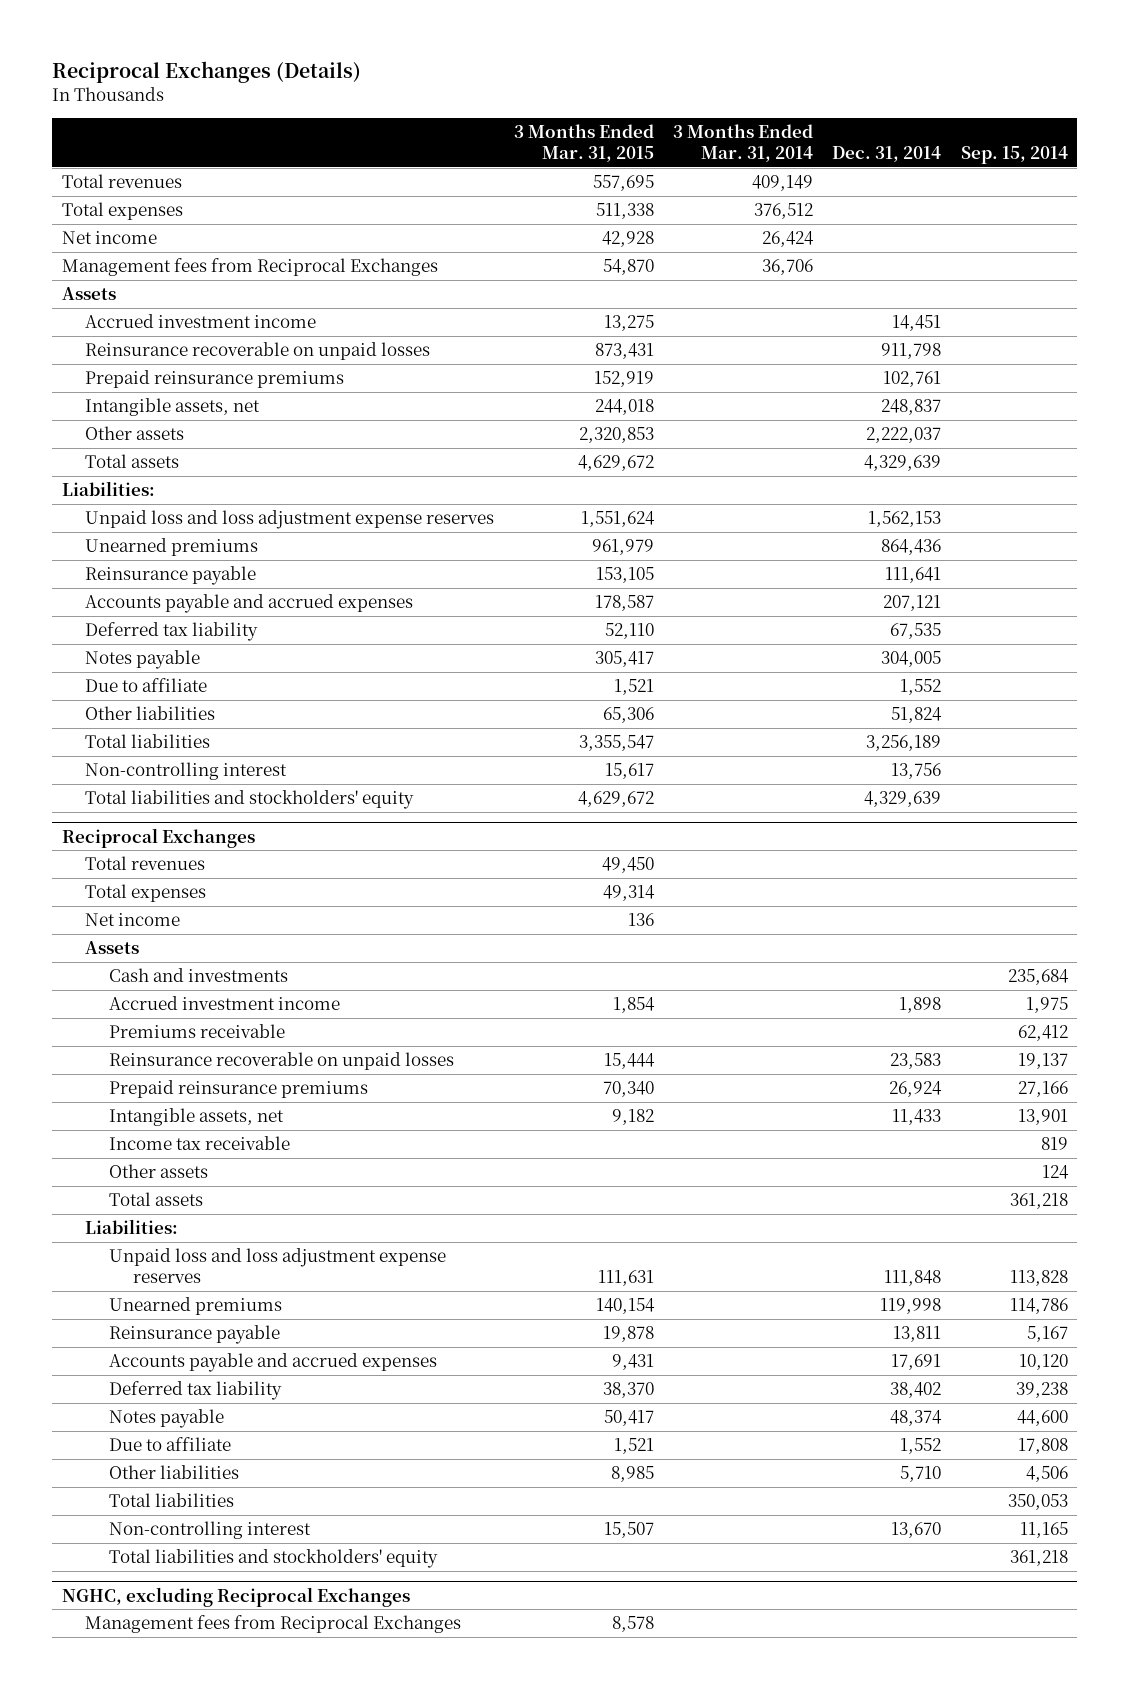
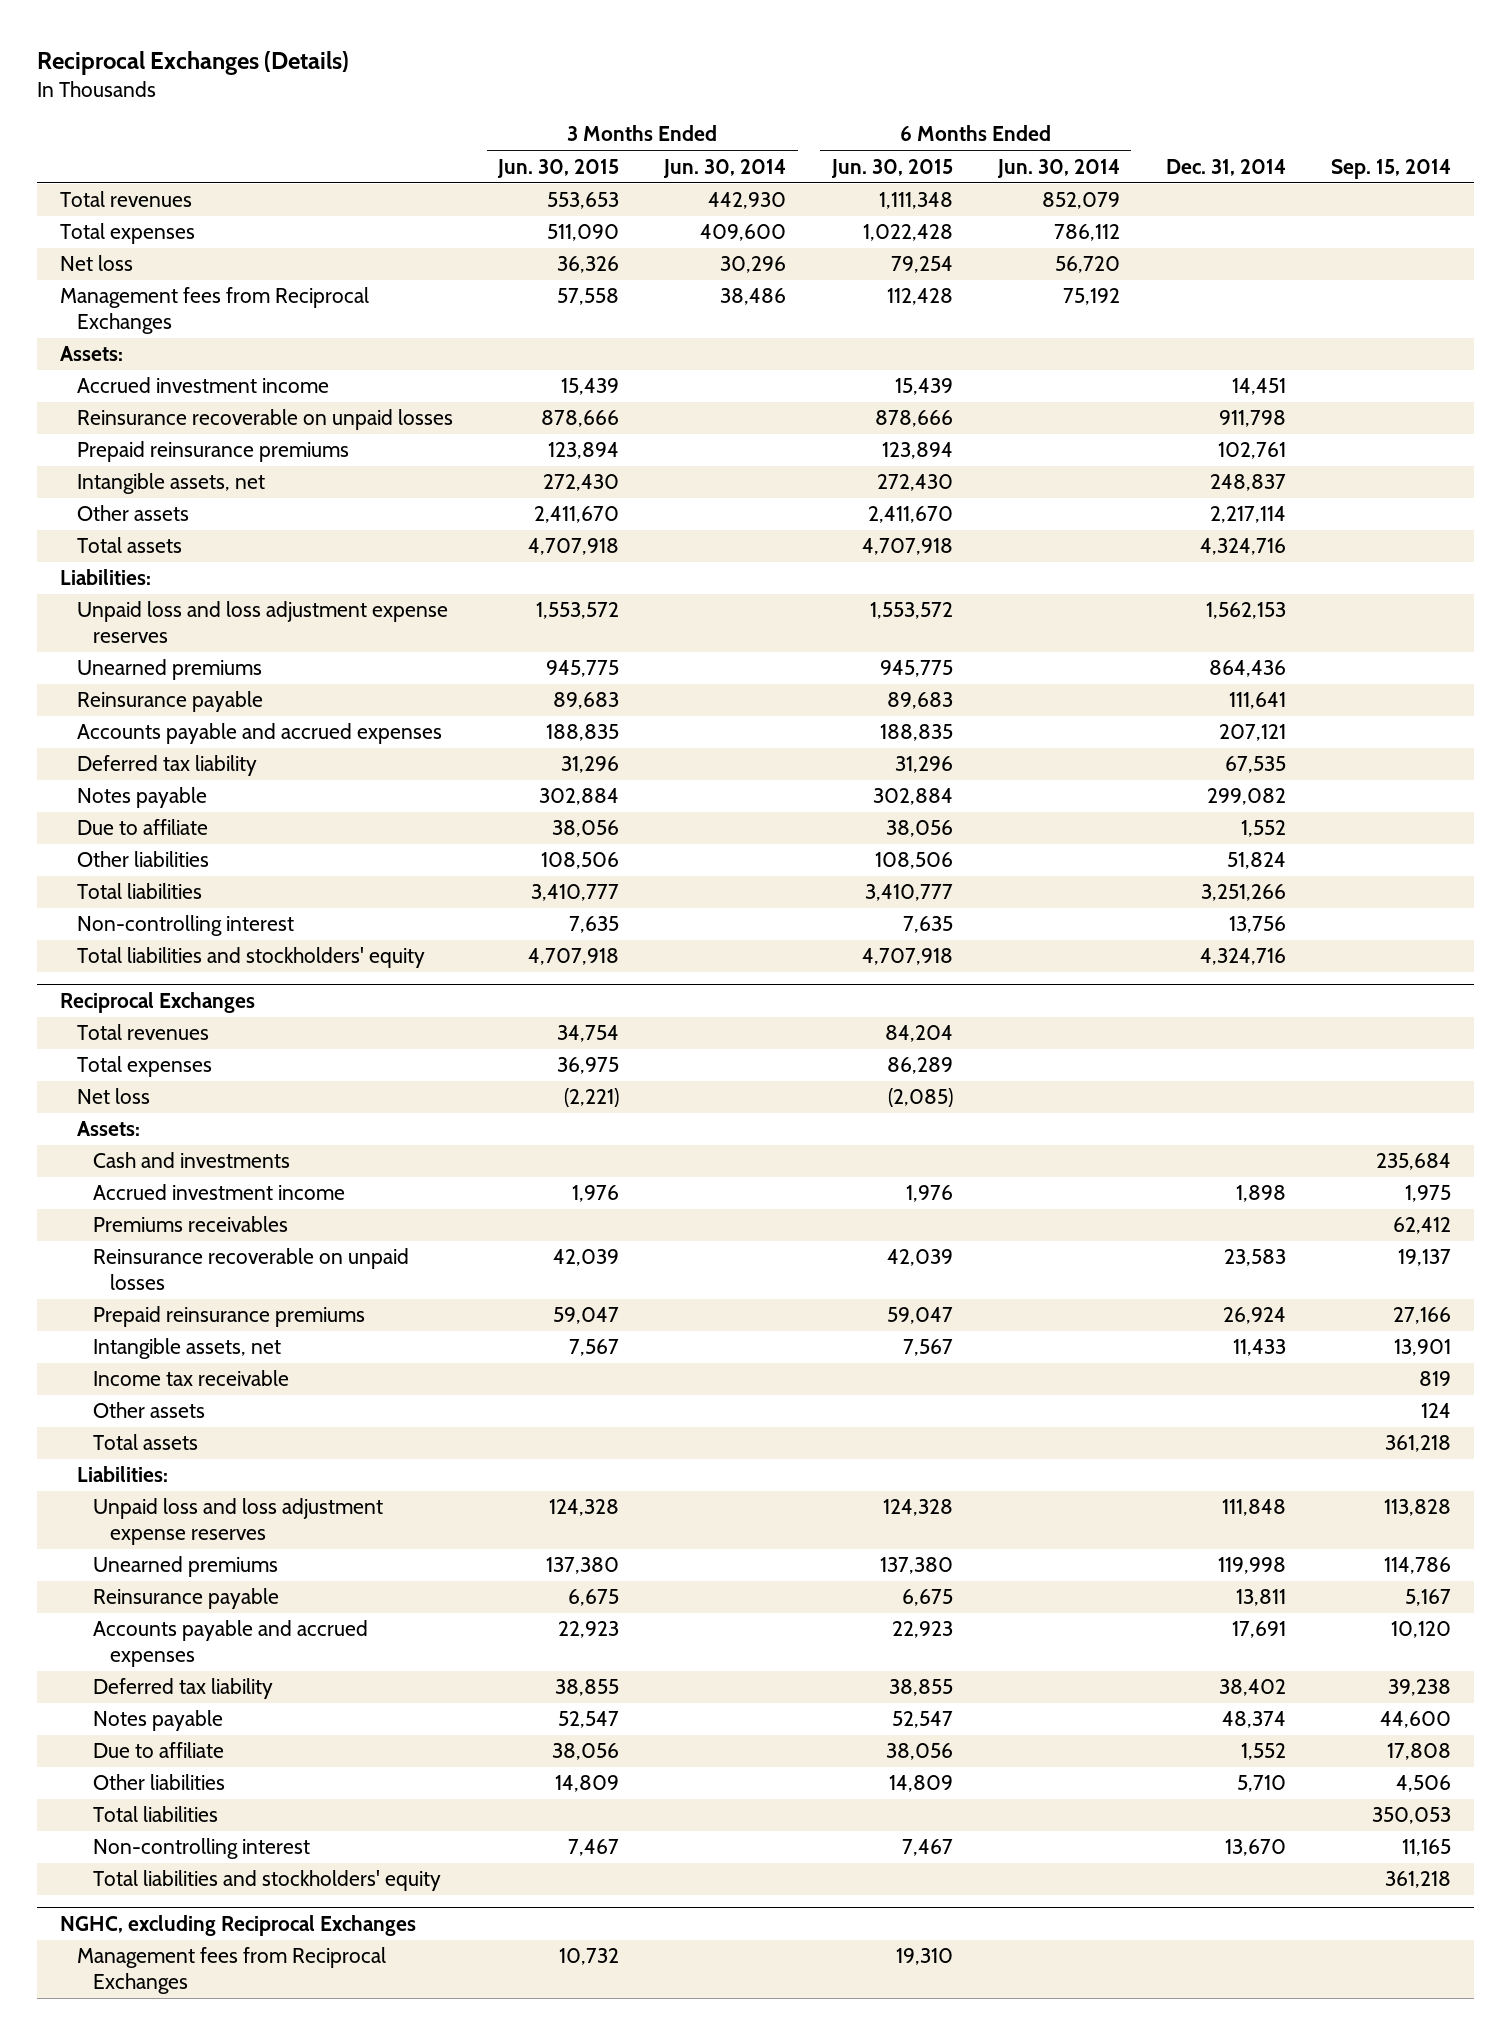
- | 3 Months Ended Mar. 31, 2015 | 3 Months Ended Mar. 31, 2014 | Dec. 31, 2014 | Sep. 15, 2014
+ | 3 Months Ended Jun. 30, 2015 | 3 Months Ended Jun. 30, 2014 | 6 Months Ended Jun. 30, 2015 | 6 Months Ended Jun. 30, 2014 | Dec. 31, 2014 | Sep. 15, 2014
- Net income | 42,928 | 26,424 | |
+ Net loss | 36,326 | 30,296 | 79,254 | 56,720 | |
- Assets
+ Assets:
- Other assets | 2,320,853 | | 2,222,037 |
- Total assets | 4,629,672 | | 4,329,639 |
+ Other assets | 2,411,670 | | 2,411,670 | | 2,217,114 |
+ Total assets | 4,707,918 | | 4,707,918 | | 4,324,716 |
- Notes payable | 305,417 | | 304,005 |
+ Notes payable | 302,884 | | 302,884 | | 299,082 |
- Total liabilities | 3,355,547 | | 3,256,189 |
+ Total liabilities | 3,410,777 | | 3,410,777 | | 3,251,266 |
- Total liabilities and stockholders' equity | 4,629,672 | | 4,329,639 |
+ Total liabilities and stockholders' equity | 4,707,918 | | 4,707,918 | | 4,324,716 |
@ Reciprocal Exchanges
- Net income | 136 | | |
- Assets
+ Net loss | (2,221) | | (2,085) | | |
+ Assets:
- Premiums receivable | | | | 62,412
+ Premiums receivables | | | | | | 62,412

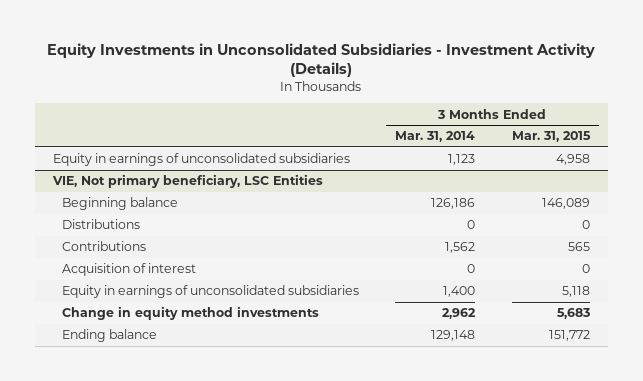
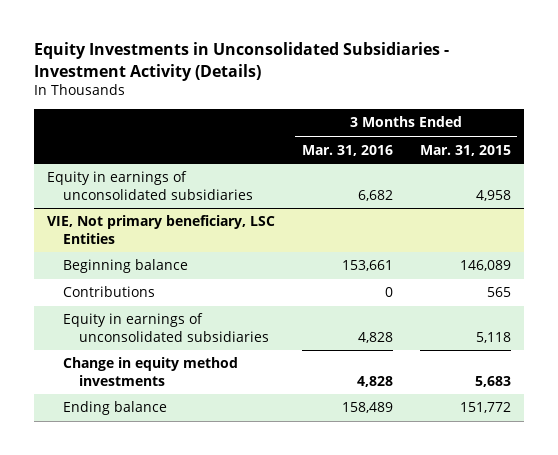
- | 3 Months Ended Mar. 31, 2014 | 3 Months Ended Mar. 31, 2015
+ | 3 Months Ended Mar. 31, 2016 | 3 Months Ended Mar. 31, 2015
@ VIE, Not primary beneficiary, LSC Entities
- Distributions | 0 | 0
- Acquisition of interest | 0 | 0

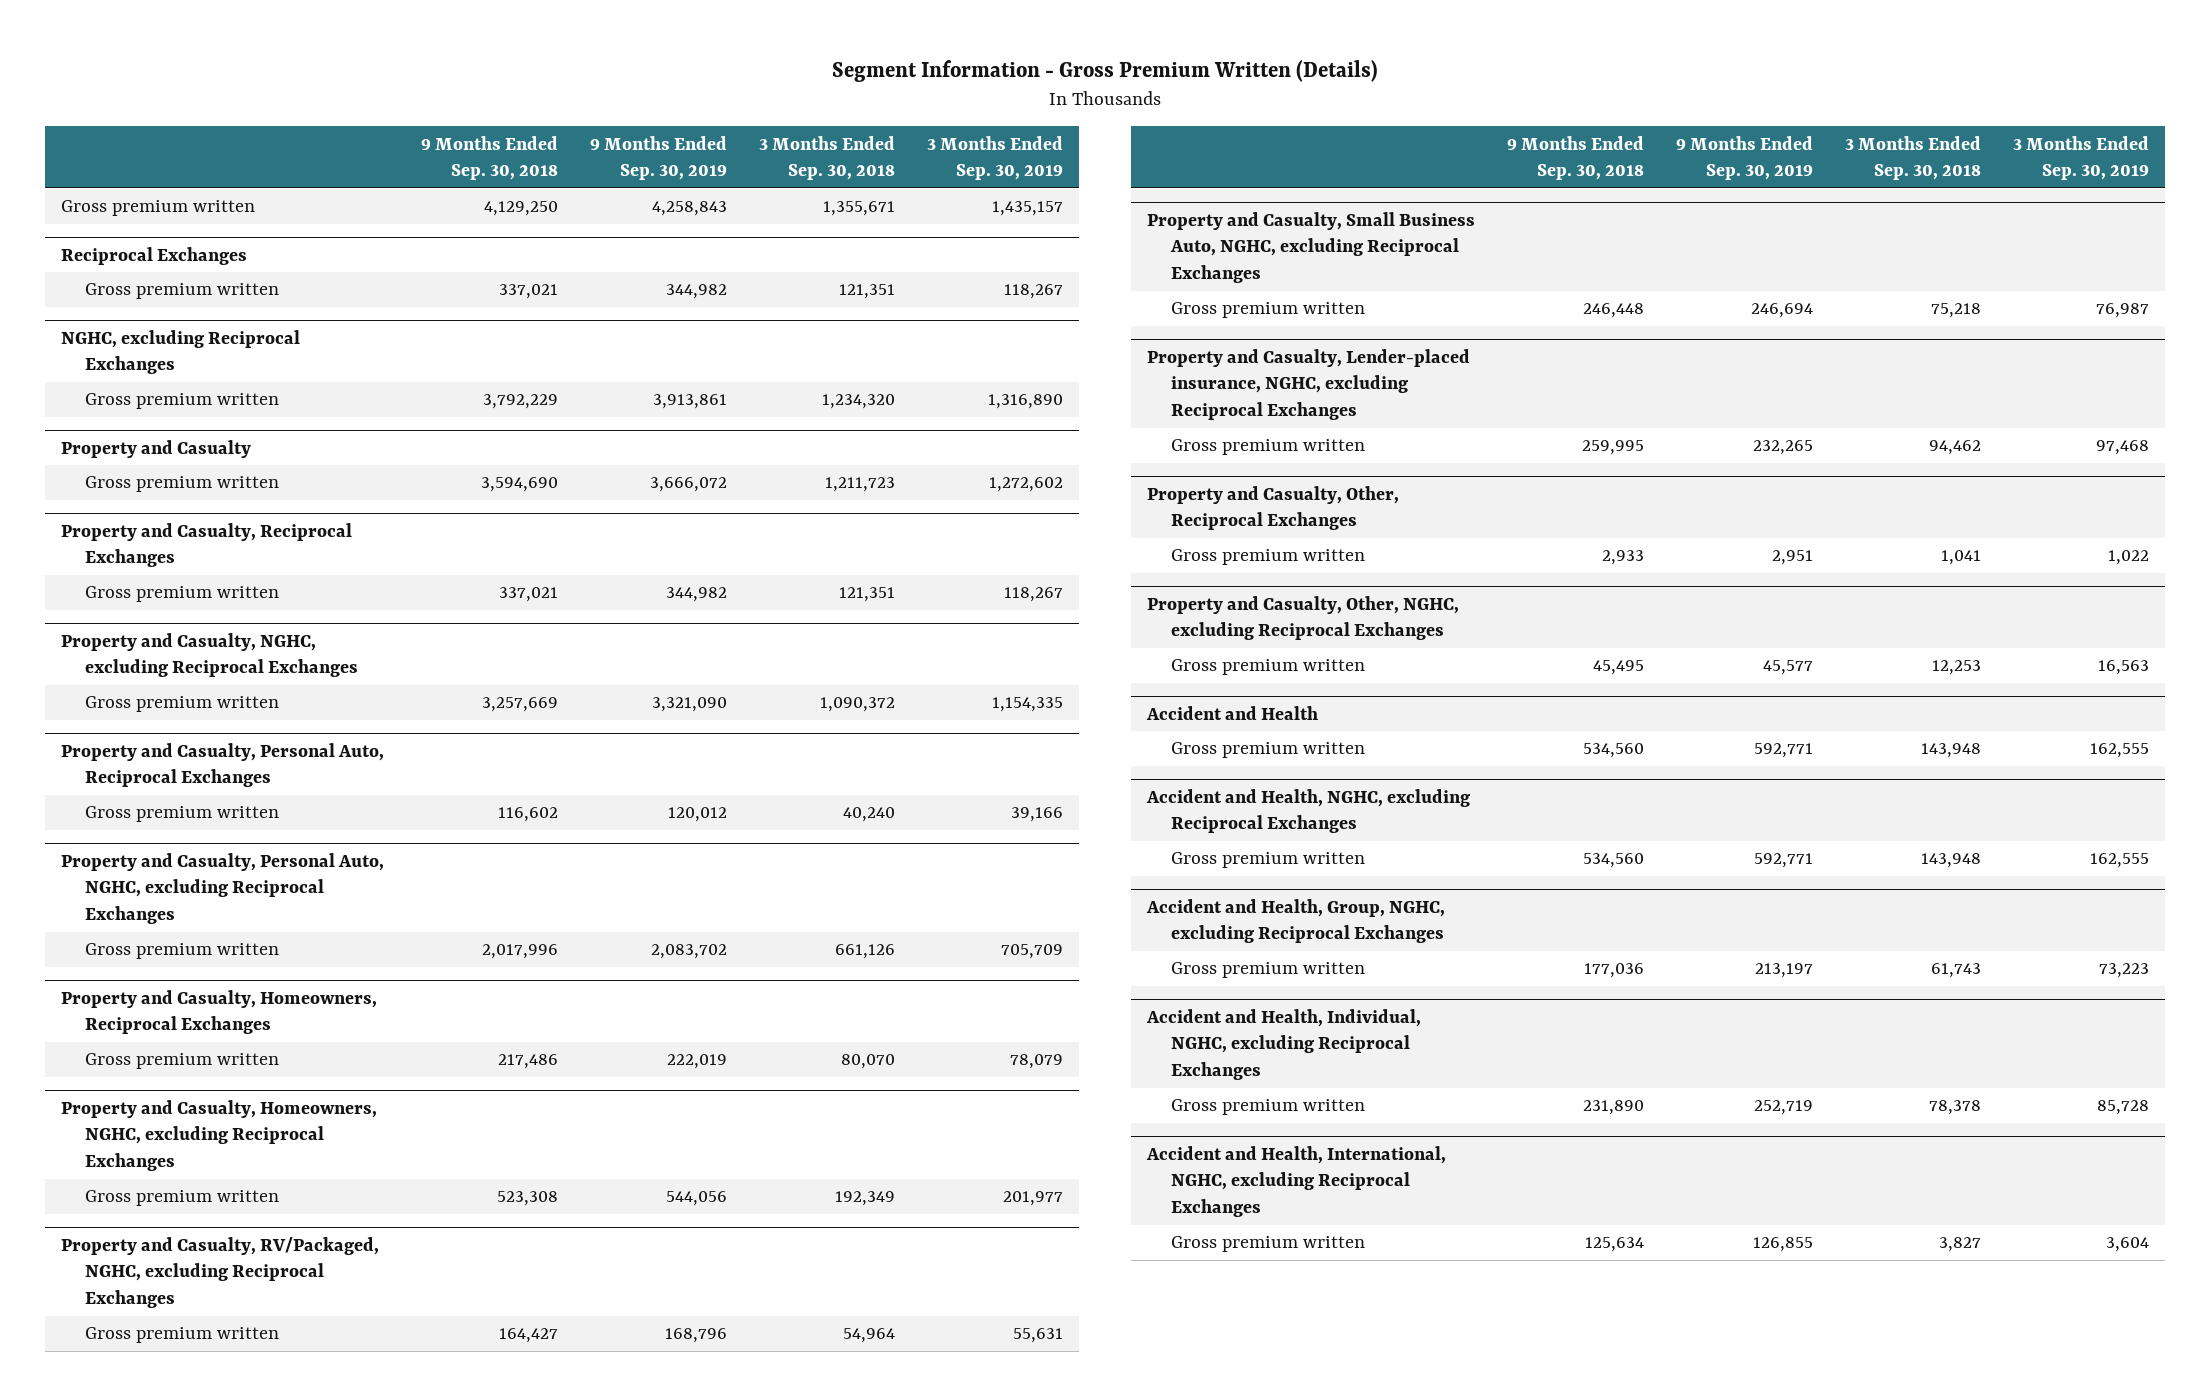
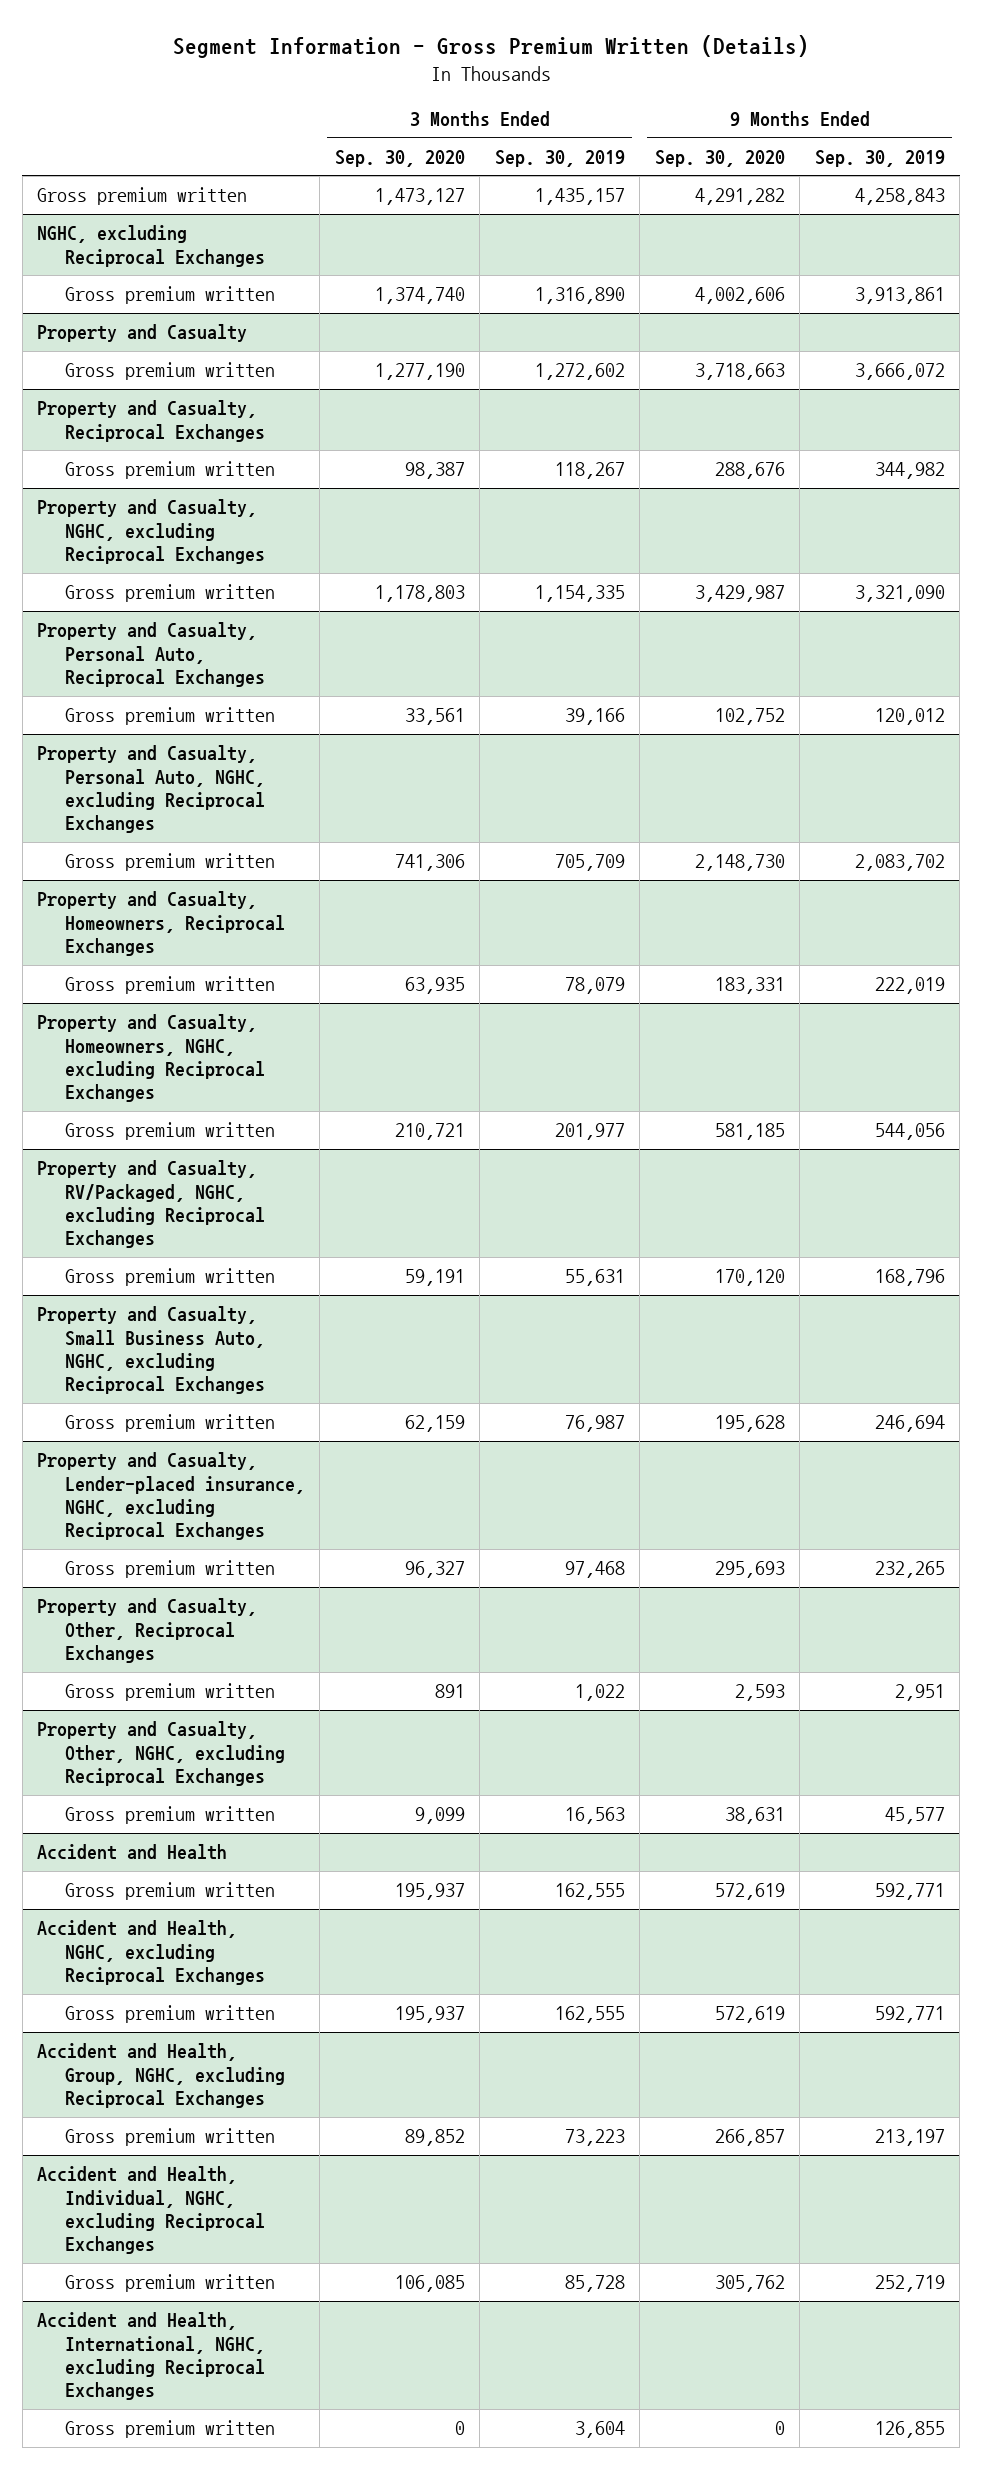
- | 9 Months Ended Sep. 30, 2018 | 9 Months Ended Sep. 30, 2019 | 3 Months Ended Sep. 30, 2018 | 3 Months Ended Sep. 30, 2019
+ | 3 Months Ended Sep. 30, 2020 | 3 Months Ended Sep. 30, 2019 | 9 Months Ended Sep. 30, 2020 | 9 Months Ended Sep. 30, 2019
- Reciprocal Exchanges
- Gross premium written | 337,021 | 344,982 | 121,351 | 118,267

